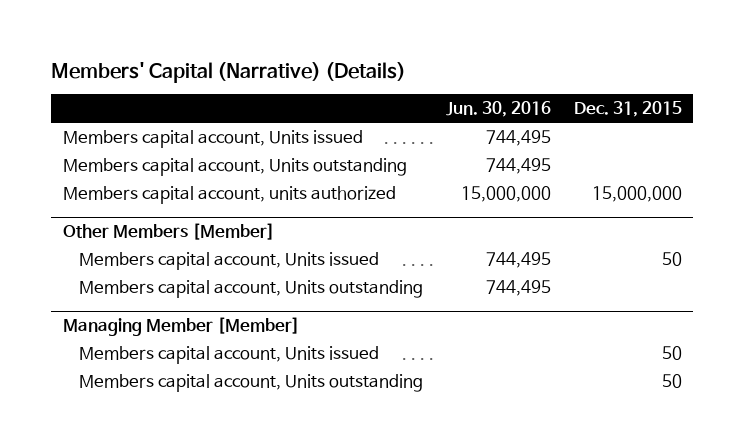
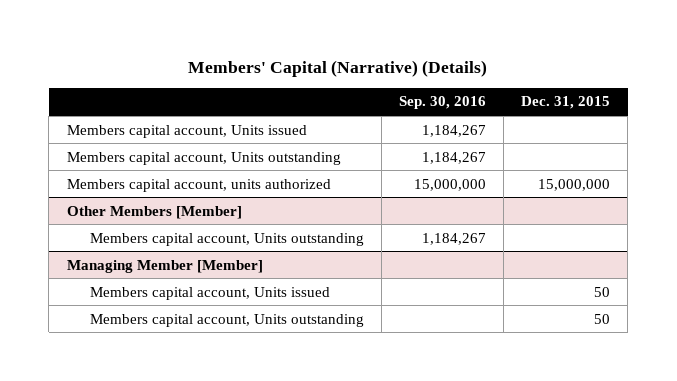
- | Jun. 30, 2016 | Dec. 31, 2015
+ | Sep. 30, 2016 | Dec. 31, 2015
@ Other Members [Member]
- Members capital account, Units issued | 744,495 | 50

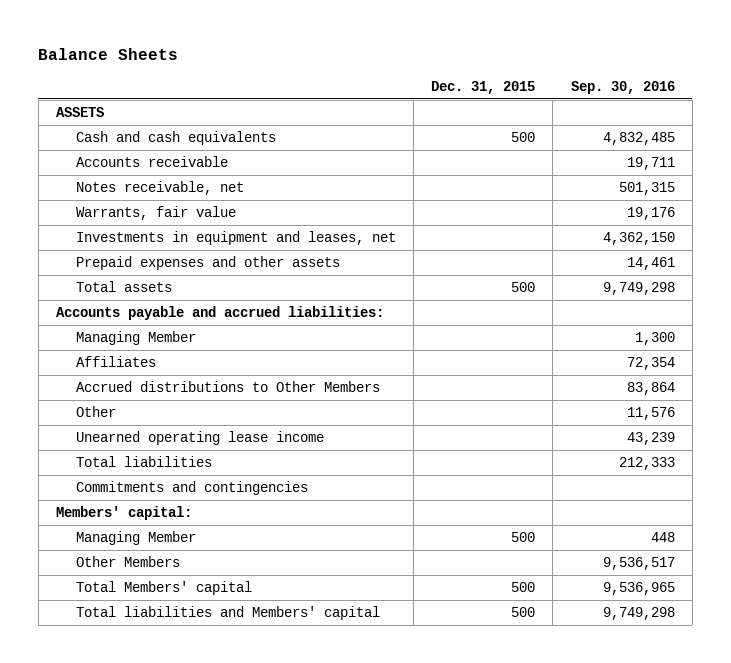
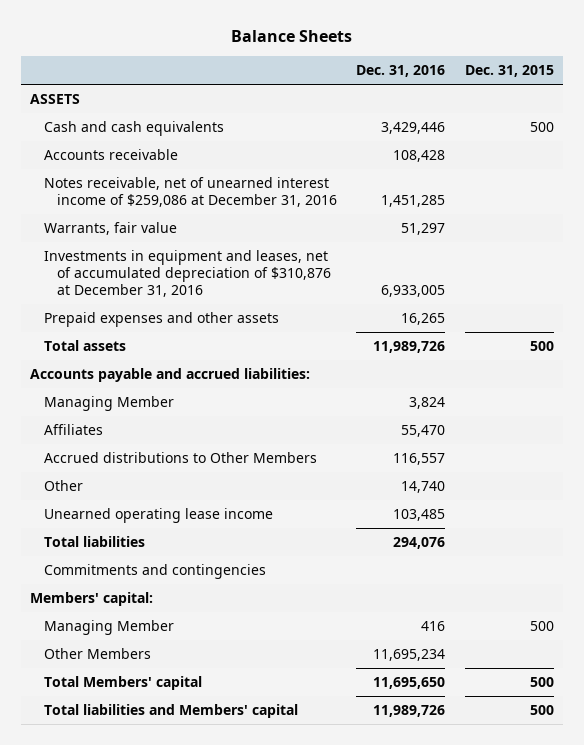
- | Dec. 31, 2015 | Sep. 30, 2016
+ | Dec. 31, 2016 | Dec. 31, 2015
- Notes receivable, net | | 501,315
+ Notes receivable, net of unearned interest income of $259,086 at December 31, 2016 | 1,451,285 |
- Investments in equipment and leases, net | | 4,362,150
+ Investments in equipment and leases, net of accumulated depreciation of $310,876 at December 31, 2016 | 6,933,005 |

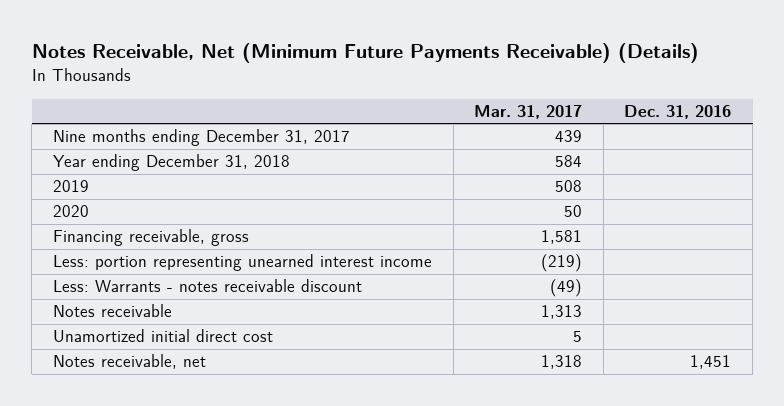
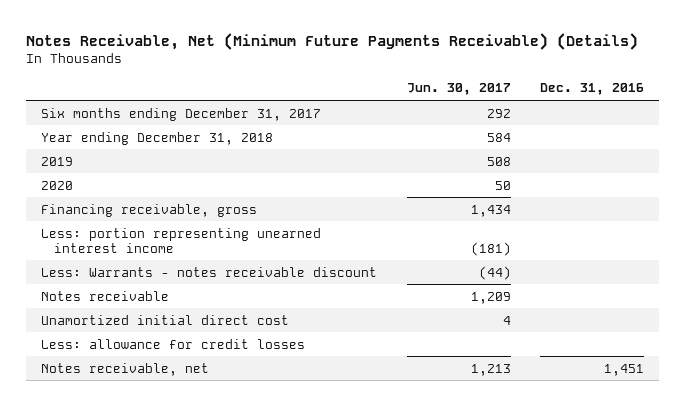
- | Mar. 31, 2017 | Dec. 31, 2016
+ | Jun. 30, 2017 | Dec. 31, 2016
- Nine months ending December 31, 2017 | 439 |
+ Six months ending December 31, 2017 | 292 |
+ Less: allowance for credit losses

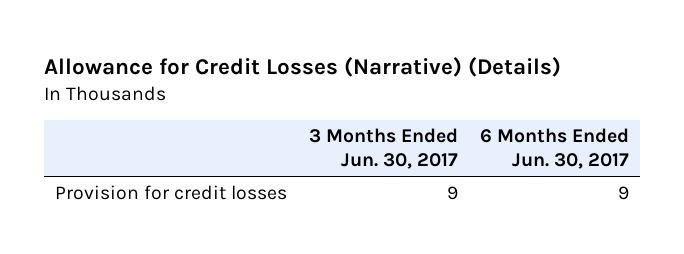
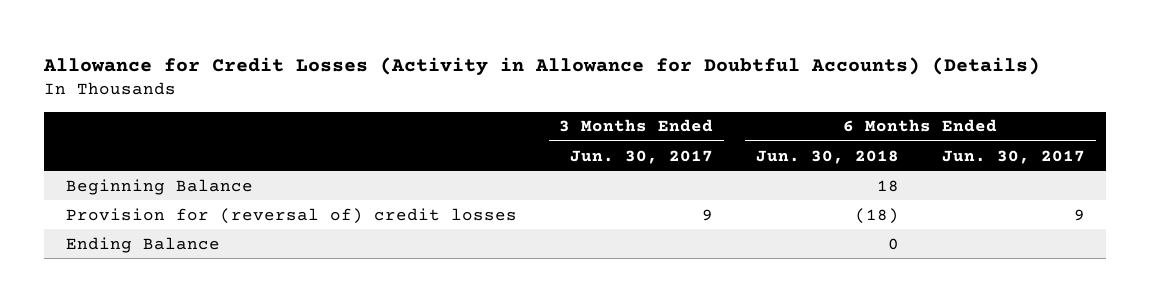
- Allowance for Credit Losses (Narrative) (Details)
+ Allowance for Credit Losses (Activity in Allowance for Doubtful Accounts) (Details)
- | 3 Months Ended Jun. 30, 2017 | 6 Months Ended Jun. 30, 2017
+ | 3 Months Ended Jun. 30, 2017 | 6 Months Ended Jun. 30, 2018 | 6 Months Ended Jun. 30, 2017
- Provision for credit losses | 9 | 9
+ Beginning Balance | | 18 |
+ Provision for (reversal of) credit losses | 9 | (18) | 9
+ Ending Balance | | 0 |

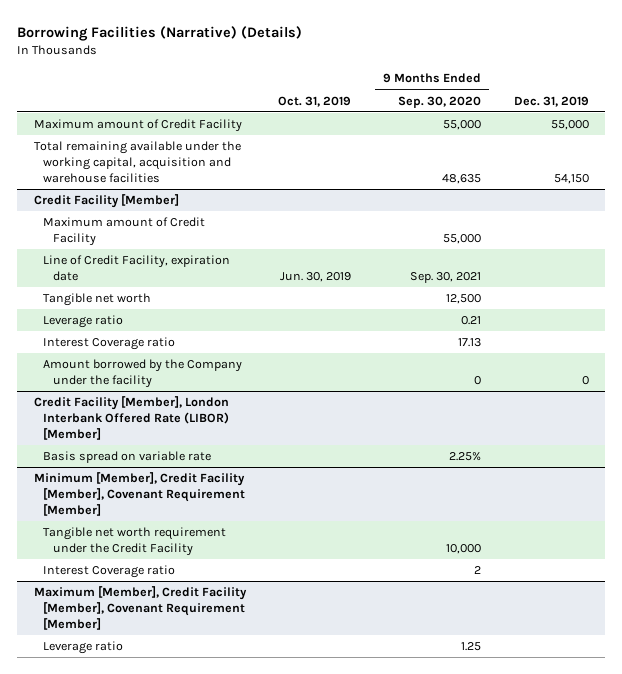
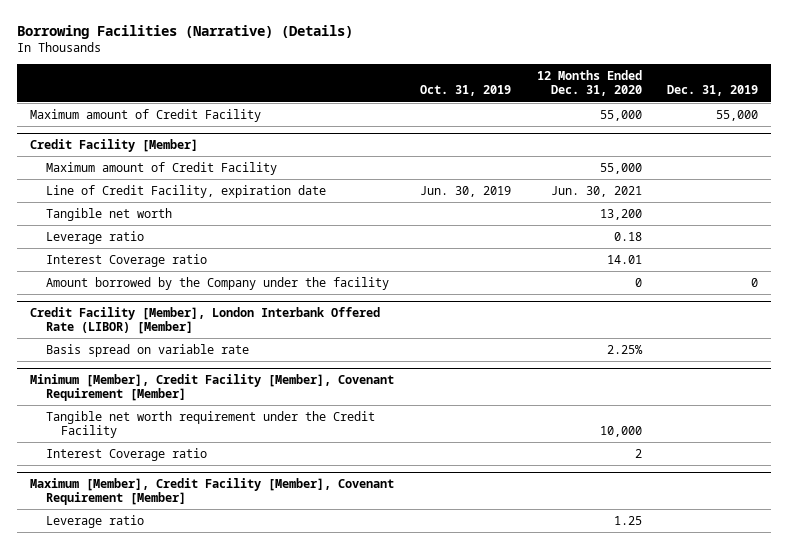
- | Oct. 31, 2019 | 9 Months Ended Sep. 30, 2020 | Dec. 31, 2019
+ | Oct. 31, 2019 | 12 Months Ended Dec. 31, 2020 | Dec. 31, 2019
- Total remaining available under the working capital, acquisition and warehouse facilities | | 48,635 | 54,150

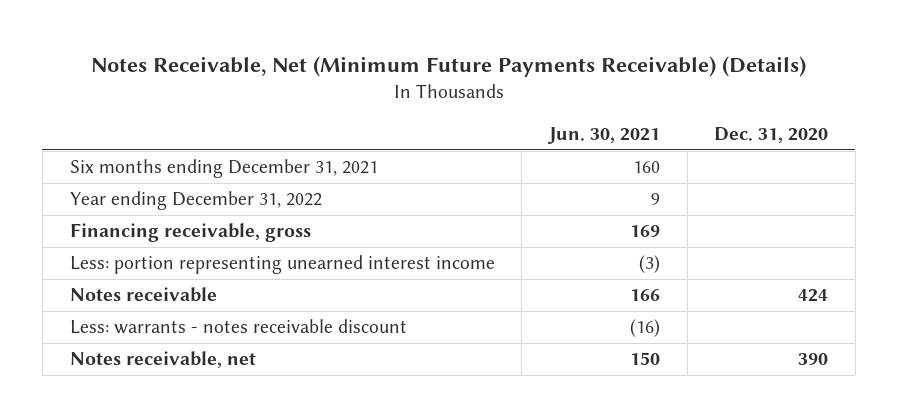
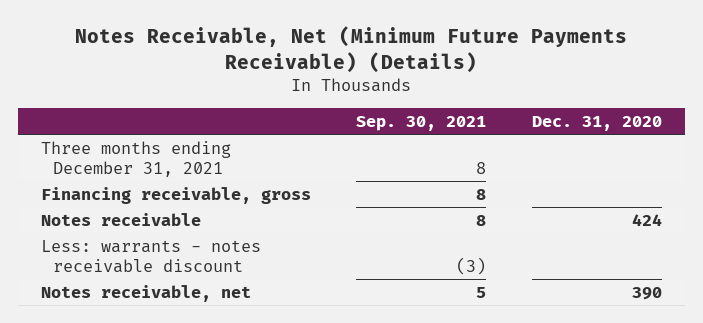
- | Jun. 30, 2021 | Dec. 31, 2020
+ | Sep. 30, 2021 | Dec. 31, 2020
- Six months ending December 31, 2021 | 160 |
- Year ending December 31, 2022 | 9 |
+ Three months ending December 31, 2021 | 8 |
- Less: portion representing unearned interest income | (3) |

